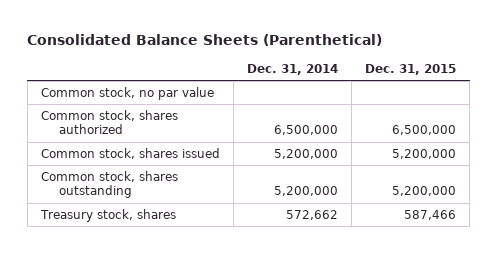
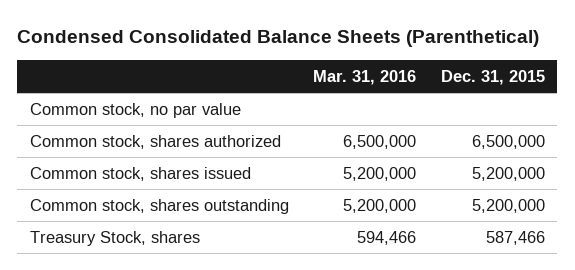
- Consolidated Balance Sheets (Parenthetical)
+ Condensed Consolidated Balance Sheets (Parenthetical)
- | Dec. 31, 2014 | Dec. 31, 2015
+ | Mar. 31, 2016 | Dec. 31, 2015
- Treasury stock, shares | 572,662 | 587,466
+ Treasury Stock, shares | 594,466 | 587,466

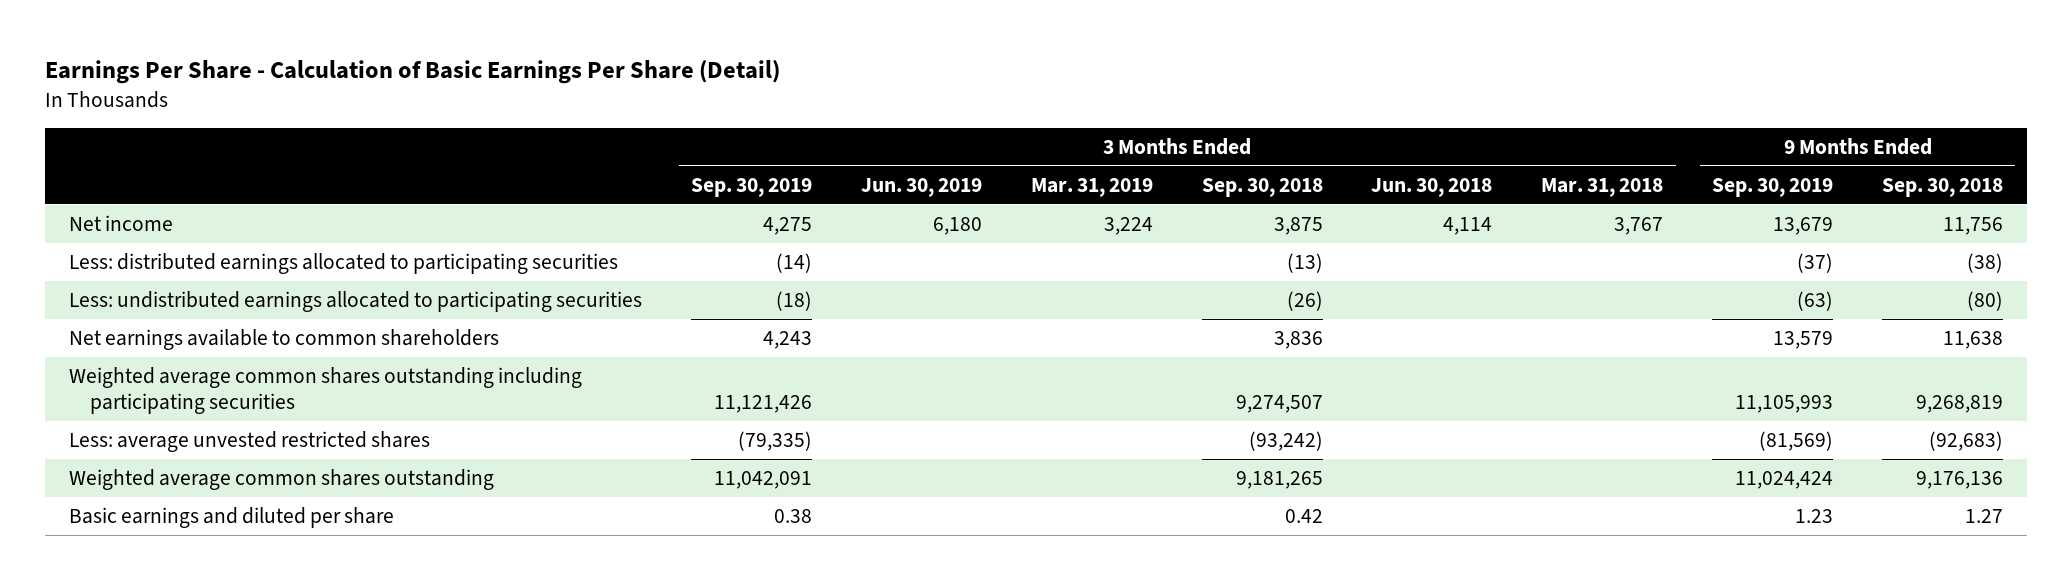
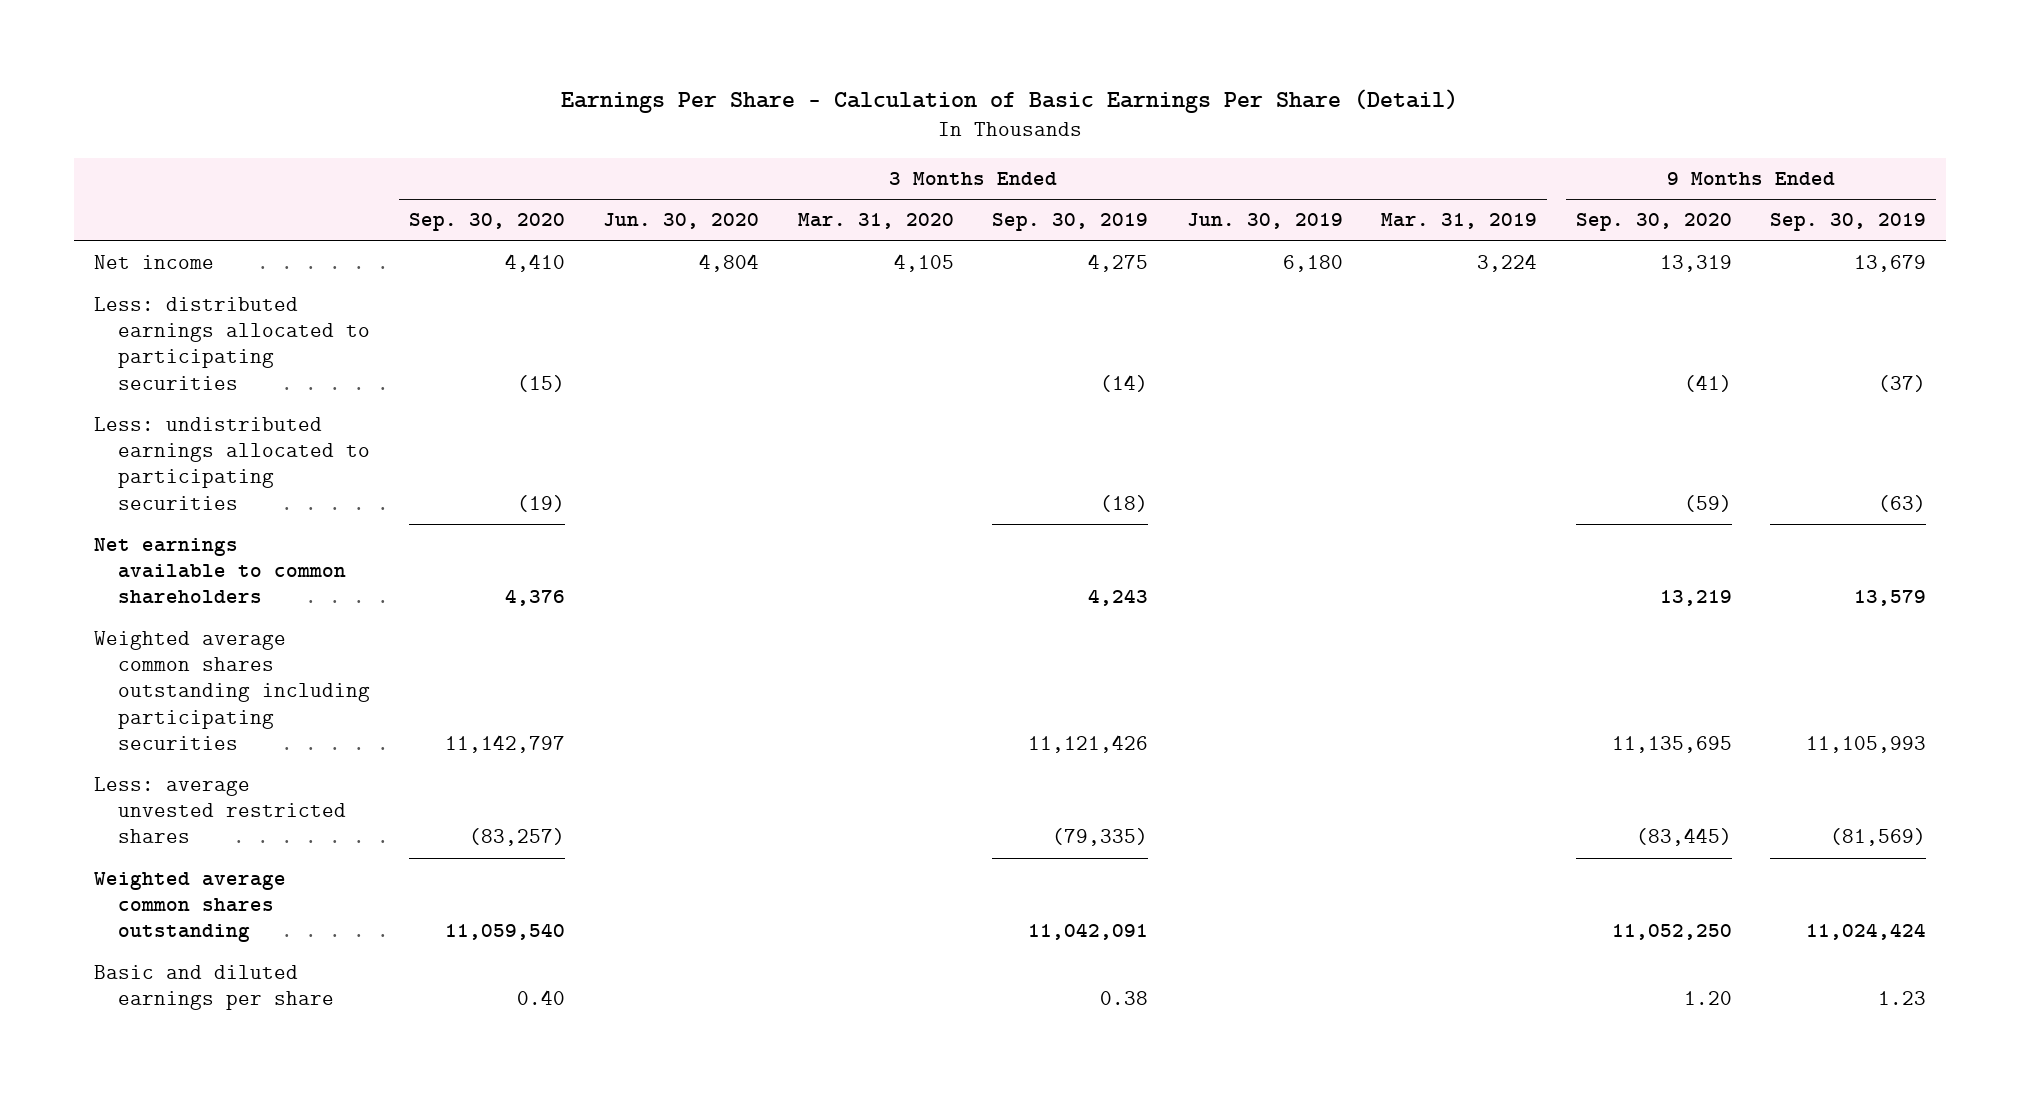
- | 3 Months Ended Sep. 30, 2019 | 3 Months Ended Jun. 30, 2019 | 3 Months Ended Mar. 31, 2019 | 3 Months Ended Sep. 30, 2018 | 3 Months Ended Jun. 30, 2018 | 3 Months Ended Mar. 31, 2018 | 9 Months Ended Sep. 30, 2019 | 9 Months Ended Sep. 30, 2018
+ | 3 Months Ended Sep. 30, 2020 | 3 Months Ended Jun. 30, 2020 | 3 Months Ended Mar. 31, 2020 | 3 Months Ended Sep. 30, 2019 | 3 Months Ended Jun. 30, 2019 | 3 Months Ended Mar. 31, 2019 | 9 Months Ended Sep. 30, 2020 | 9 Months Ended Sep. 30, 2019
- Basic earnings and diluted per share | 0.38 | | | 0.42 | | | 1.23 | 1.27
+ Basic and diluted earnings per share | 0.40 | | | 0.38 | | | 1.20 | 1.23

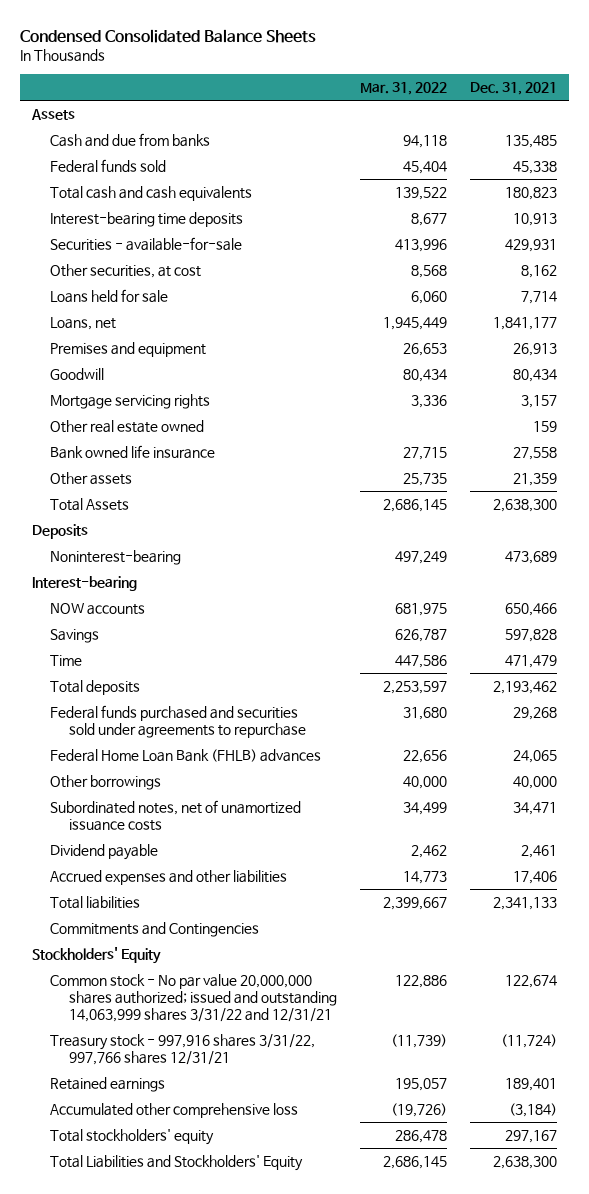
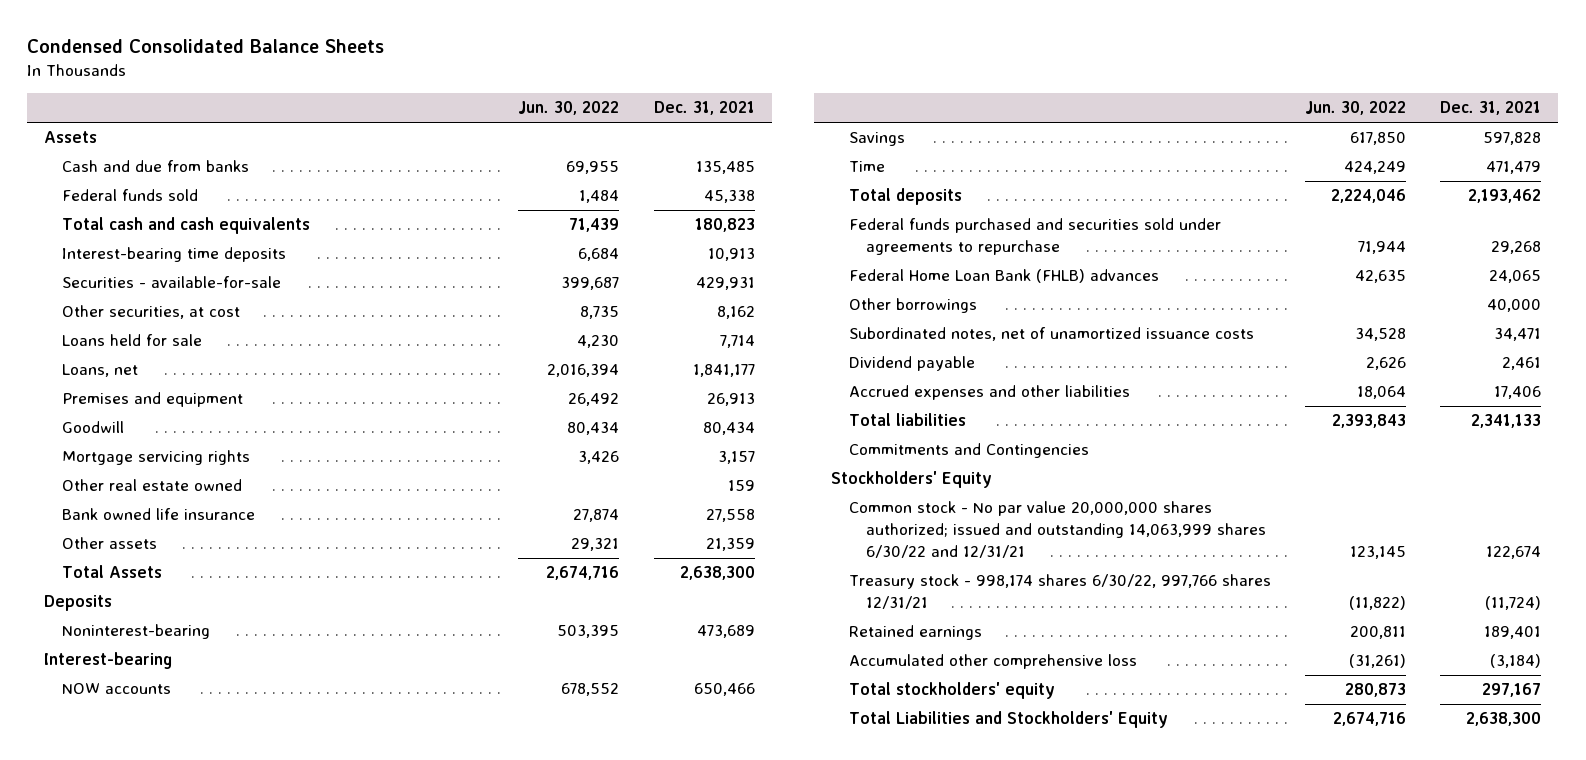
- | Mar. 31, 2022 | Dec. 31, 2021
+ | Jun. 30, 2022 | Dec. 31, 2021
- Common stock - No par value 20,000,000 shares authorized; issued and outstanding 14,063,999 shares 3/31/22 and 12/31/21 | 122,886 | 122,674
- Treasury stock - 997,916 shares 3/31/22, 997,766 shares 12/31/21 | (11,739) | (11,724)
+ Common stock - No par value 20,000,000 shares authorized; issued and outstanding 14,063,999 shares 6/30/22 and 12/31/21 | 123,145 | 122,674
+ Treasury stock - 998,174 shares 6/30/22, 997,766 shares 12/31/21 | (11,822) | (11,724)

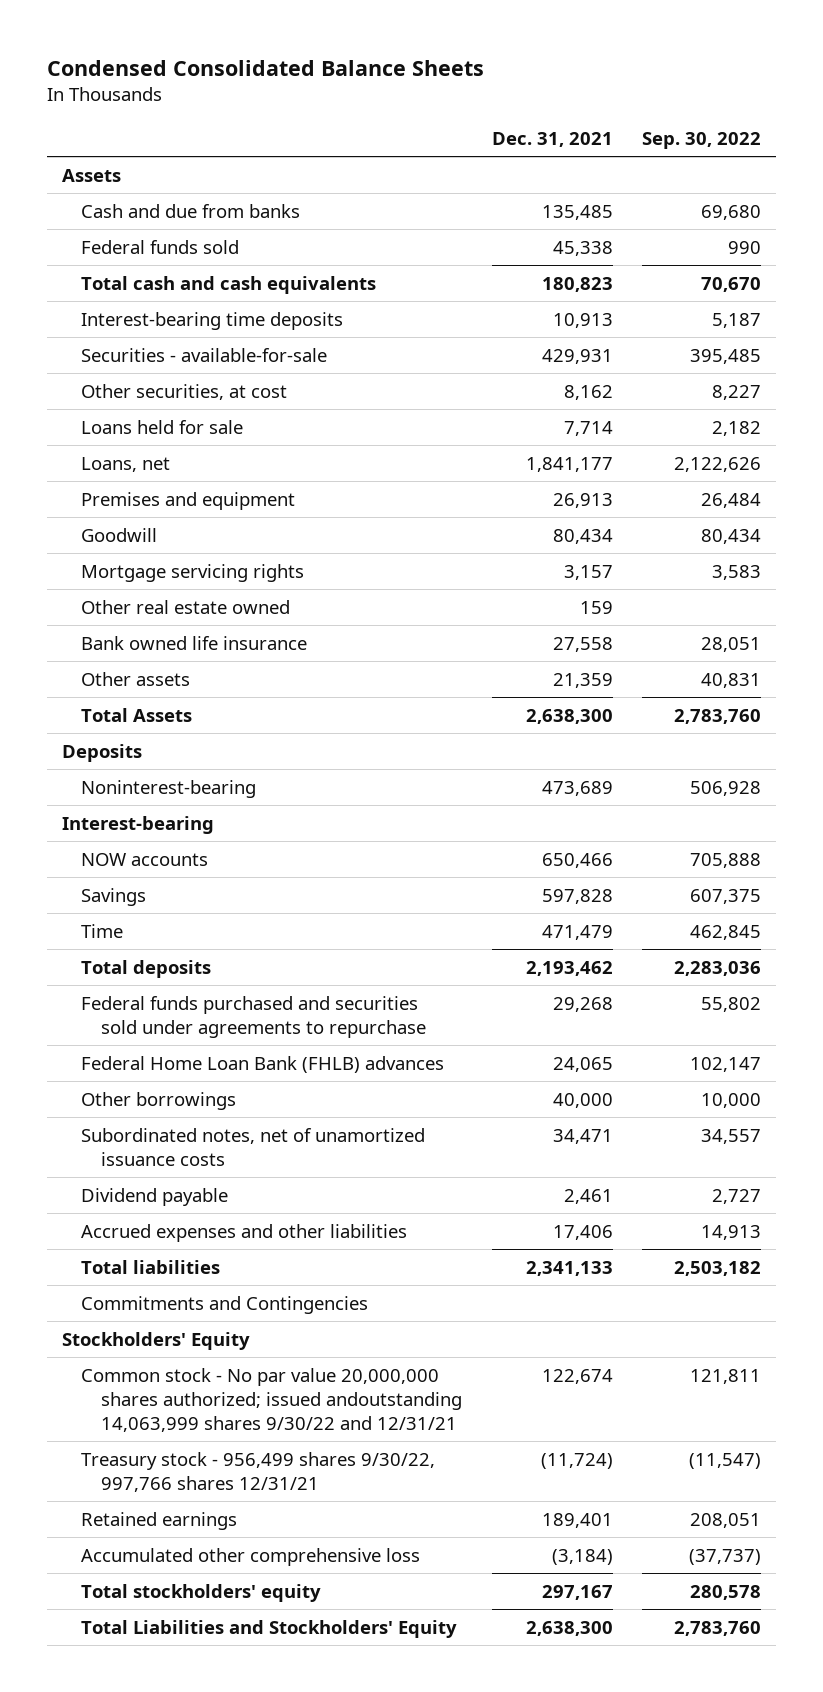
- | Jun. 30, 2022 | Dec. 31, 2021
+ | Dec. 31, 2021 | Sep. 30, 2022
- Common stock - No par value 20,000,000 shares authorized; issued and outstanding 14,063,999 shares 6/30/22 and 12/31/21 | 123,145 | 122,674
- Treasury stock - 998,174 shares 6/30/22, 997,766 shares 12/31/21 | (11,822) | (11,724)
+ Common stock - No par value 20,000,000 shares authorized; issued andoutstanding 14,063,999 shares 9/30/22 and 12/31/21 | 122,674 | 121,811
+ Treasury stock - 956,499 shares 9/30/22, 997,766 shares 12/31/21 | (11,724) | (11,547)

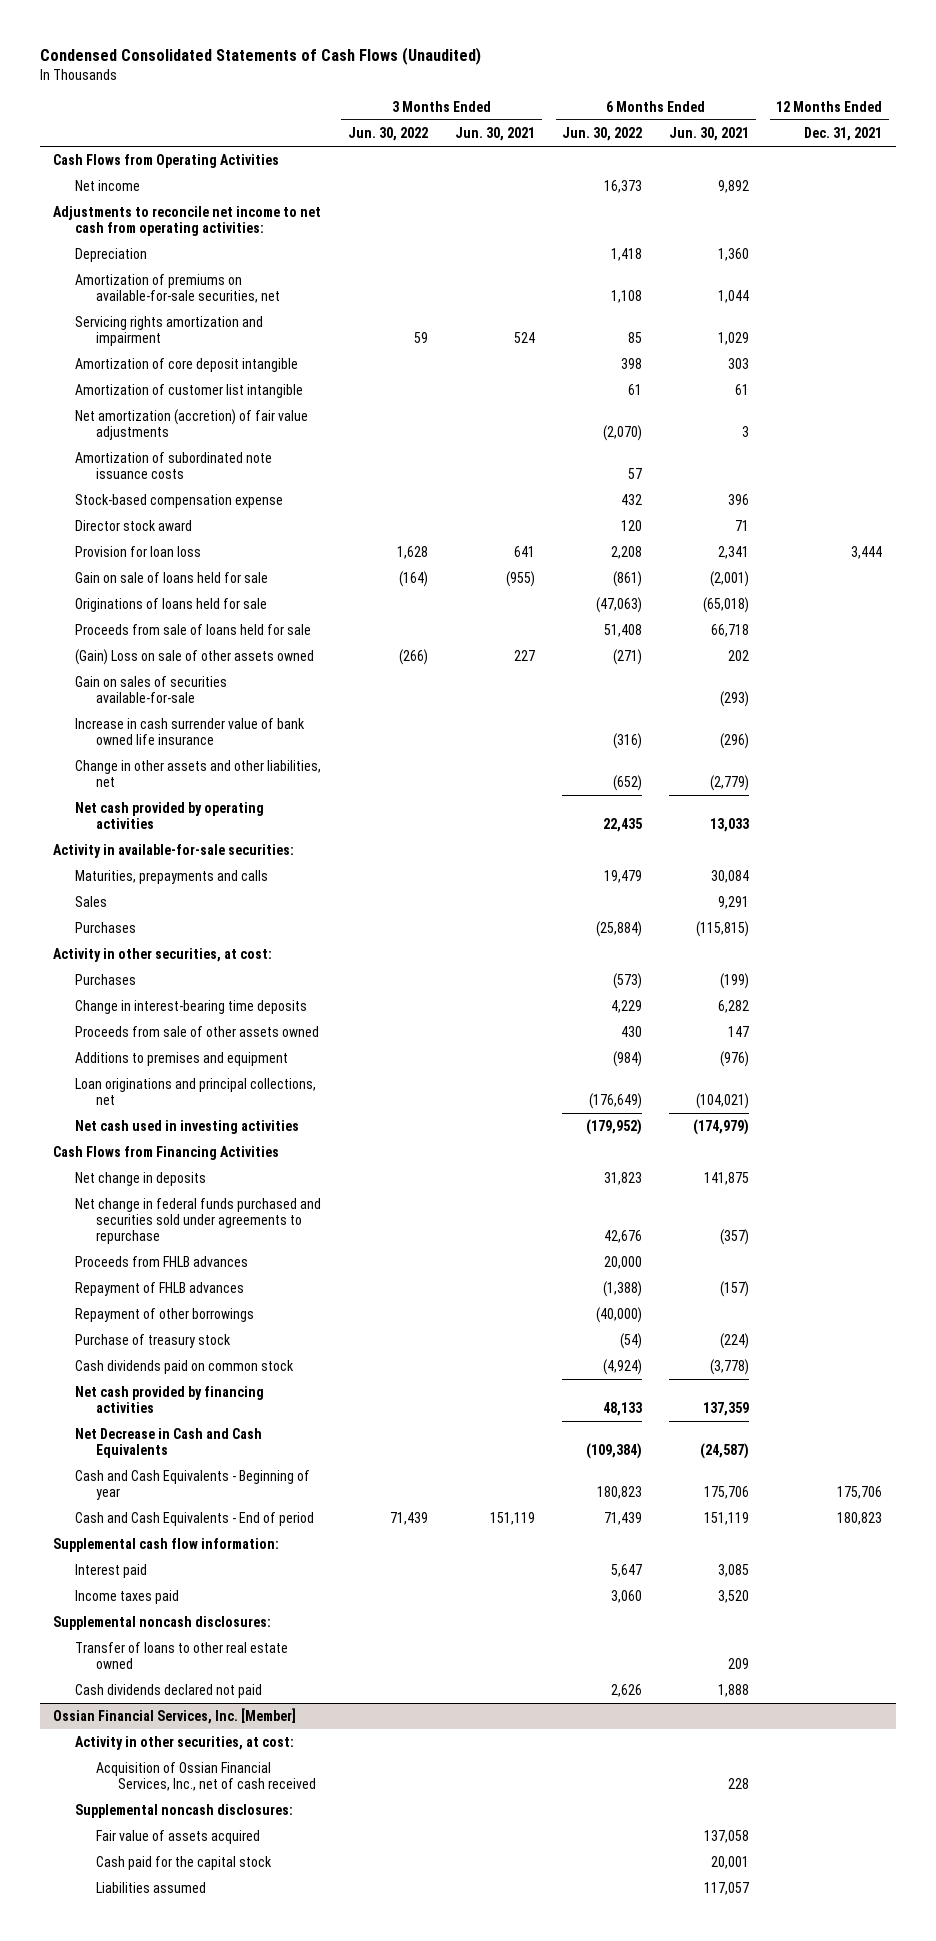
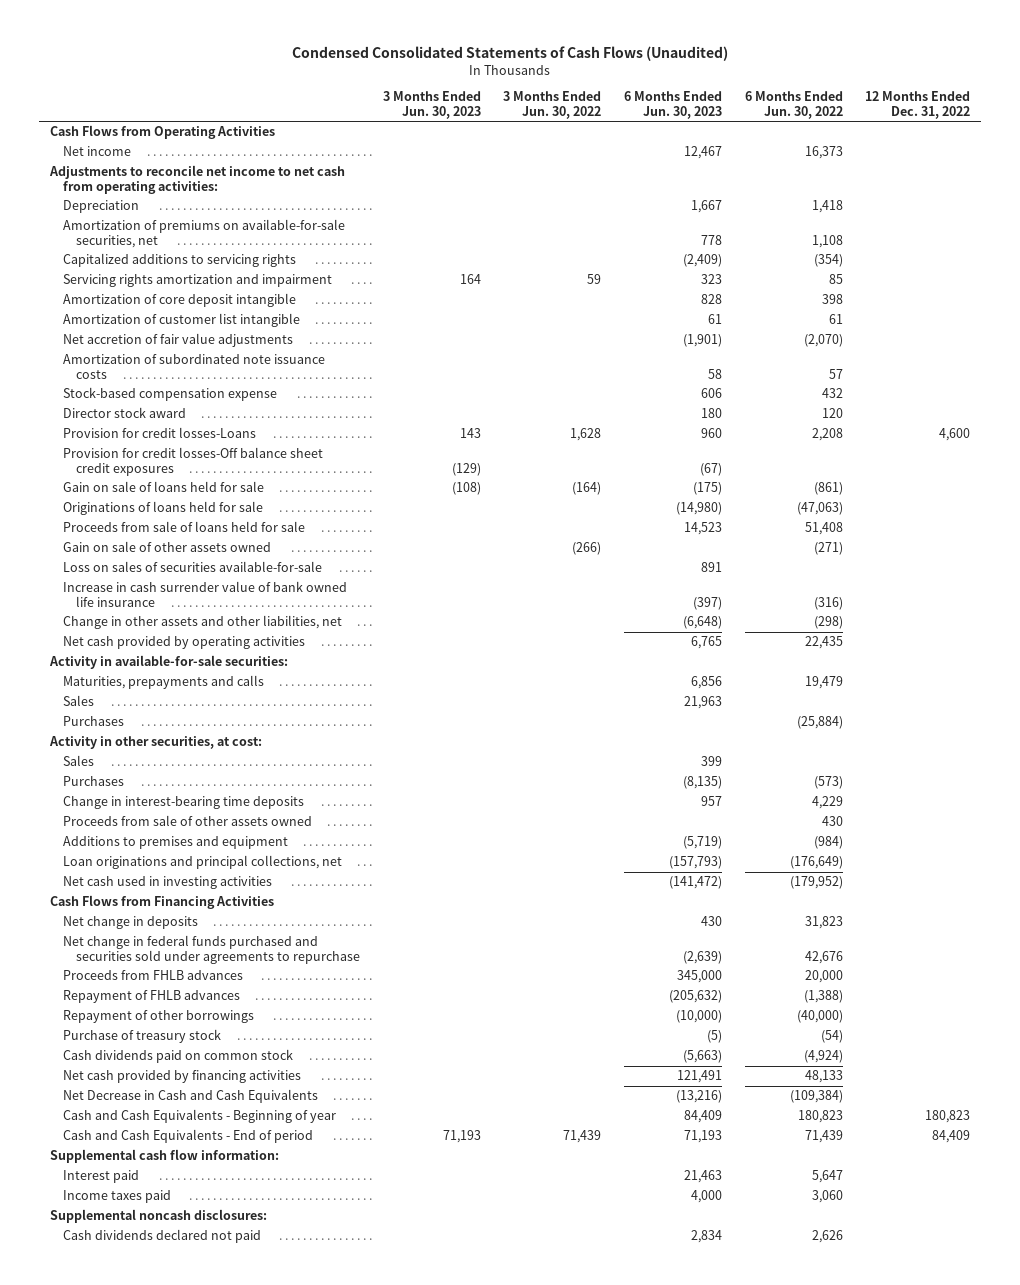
- | 3 Months Ended Jun. 30, 2022 | 3 Months Ended Jun. 30, 2021 | 6 Months Ended Jun. 30, 2022 | 6 Months Ended Jun. 30, 2021 | 12 Months Ended Dec. 31, 2021
+ | 3 Months Ended Jun. 30, 2023 | 3 Months Ended Jun. 30, 2022 | 6 Months Ended Jun. 30, 2023 | 6 Months Ended Jun. 30, 2022 | 12 Months Ended Dec. 31, 2022
+ Capitalized additions to servicing rights | | | (2,409) | (354) |
- Net amortization (accretion) of fair value adjustments | | | (2,070) | 3 |
+ Net accretion of fair value adjustments | | | (1,901) | (2,070) |
- Provision for loan loss | 1,628 | 641 | 2,208 | 2,341 | 3,444
+ Provision for credit losses-Loans | 143 | 1,628 | 960 | 2,208 | 4,600
+ Provision for credit losses-Off balance sheet credit exposures | (129) | | (67) | |
- (Gain) Loss on sale of other assets owned | (266) | 227 | (271) | 202 |
- Gain on sales of securities available-for-sale | | | | (293) |
+ Gain on sale of other assets owned | | (266) | | (271) |
+ Loss on sales of securities available-for-sale | | | 891 | |
- Change in other assets and other liabilities, net | | | (652) | (2,779) |
+ Change in other assets and other liabilities, net | | | (6,648) | (298) |
+ Sales | | | 399 | |
- Transfer of loans to other real estate owned | | | | 209 |
- Ossian Financial Services, Inc. [Member]
- Activity in other securities, at cost:
- Acquisition of Ossian Financial Services, Inc., net of cash received | | | | 228 |
- Supplemental noncash disclosures:
- Fair value of assets acquired | | | | 137,058 |
- Cash paid for the capital stock | | | | 20,001 |
- Liabilities assumed | | | | 117,057 |

